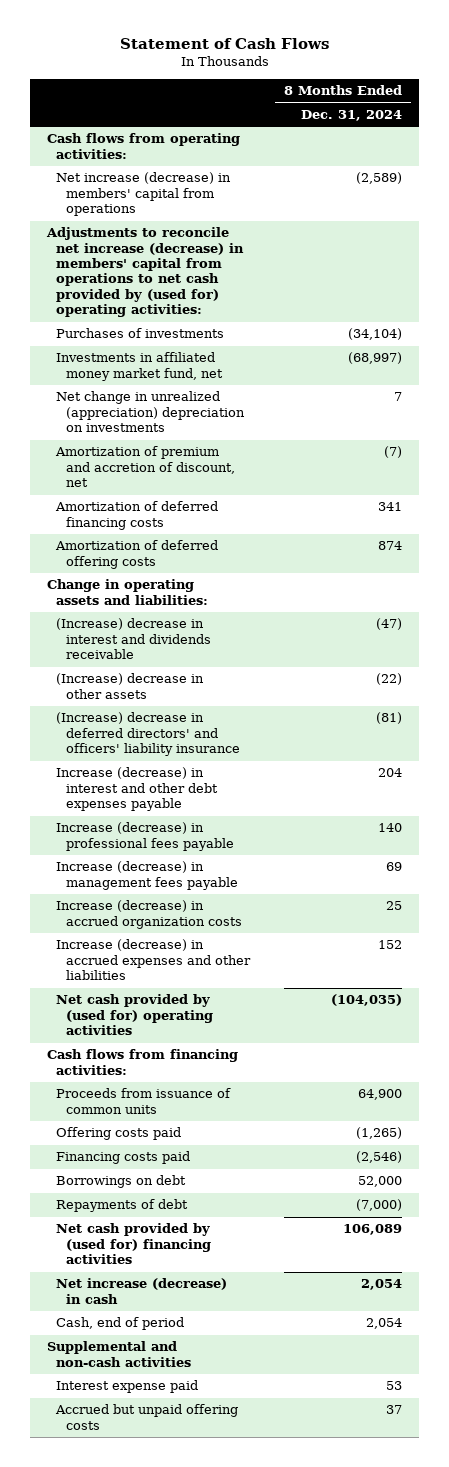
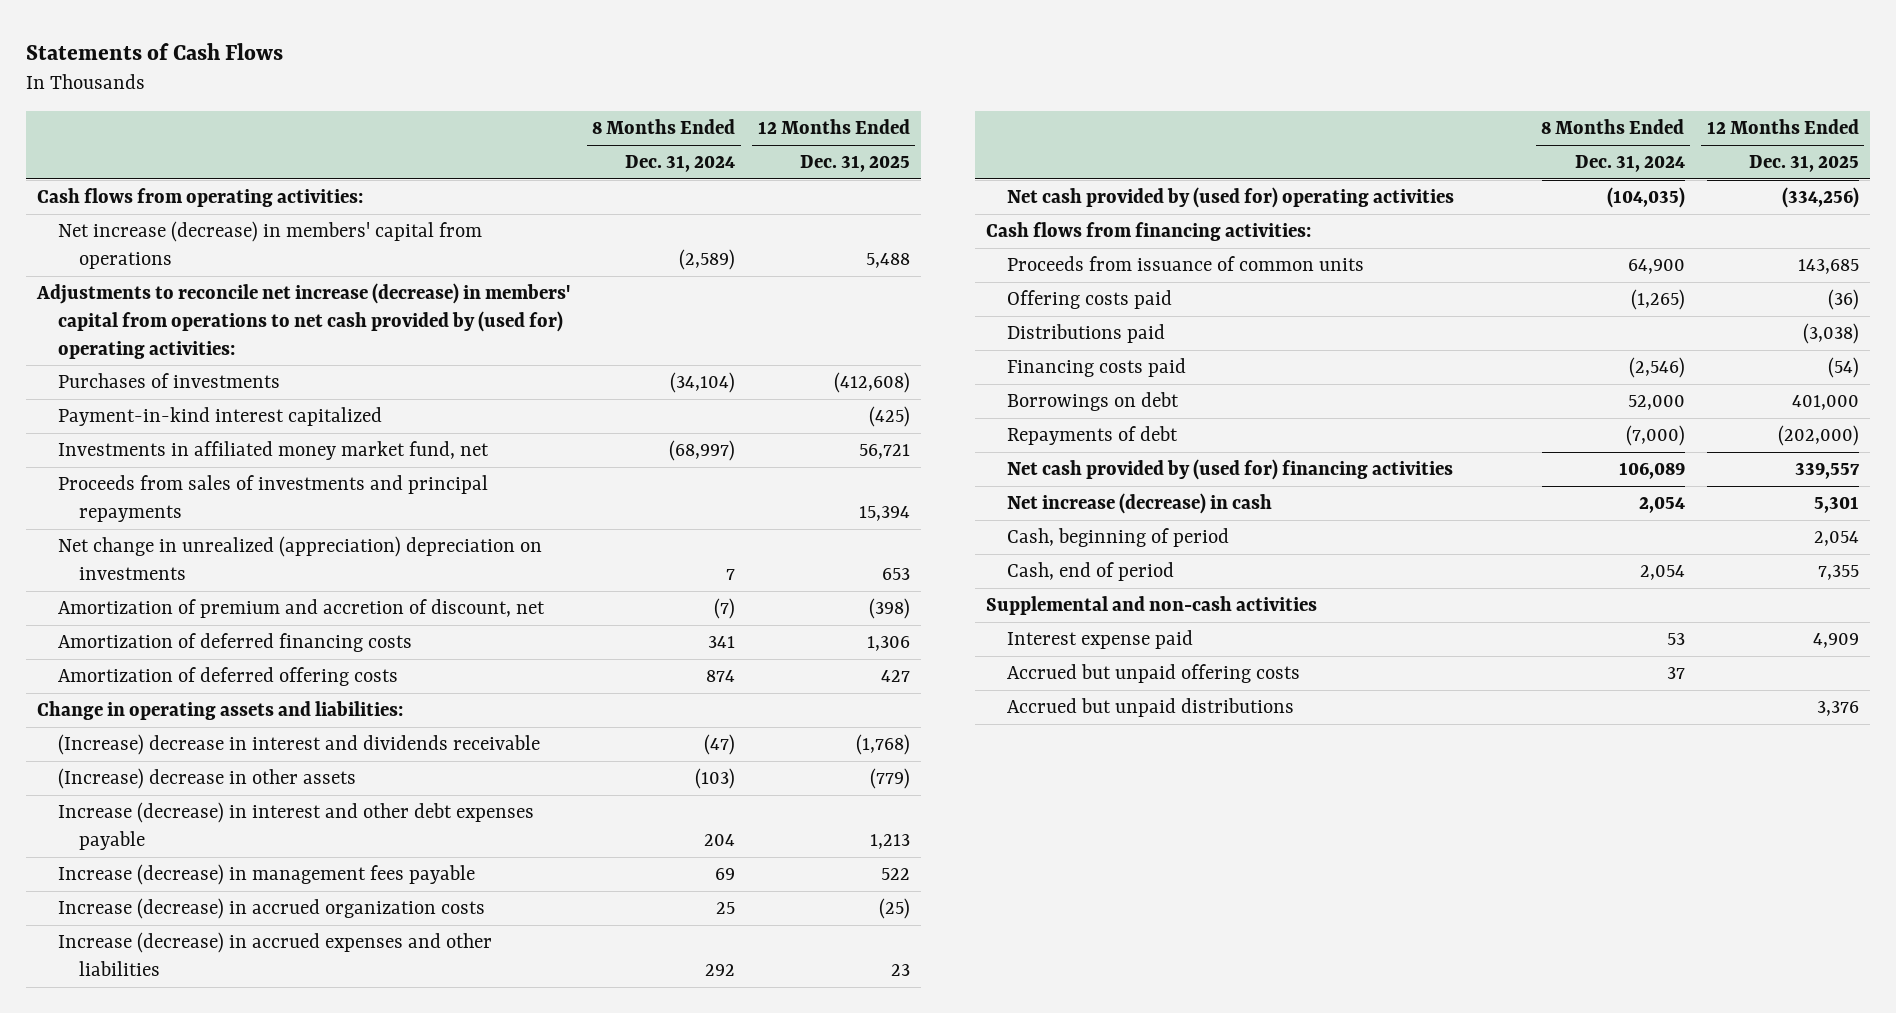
- Statement of Cash Flows
+ Statements of Cash Flows
- | 8 Months Ended Dec. 31, 2024
+ | 8 Months Ended Dec. 31, 2024 | 12 Months Ended Dec. 31, 2025
+ Payment-in-kind interest capitalized | | (425)
+ Proceeds from sales of investments and principal repayments | | 15,394
- (Increase) decrease in other assets | (22)
- (Increase) decrease in deferred directors' and officers' liability insurance | (81)
+ (Increase) decrease in other assets | (103) | (779)
- Increase (decrease) in professional fees payable | 140
- Increase (decrease) in accrued expenses and other liabilities | 152
+ Increase (decrease) in accrued expenses and other liabilities | 292 | 23
+ Distributions paid | | (3,038)
+ Cash, beginning of period | | 2,054
+ Accrued but unpaid distributions | | 3,376

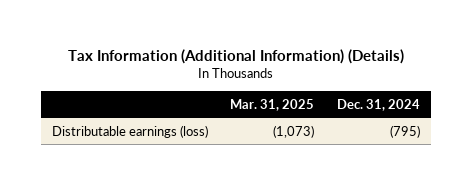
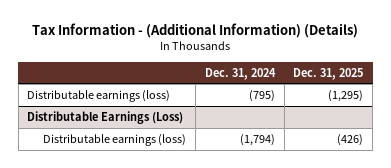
- Tax Information (Additional Information) (Details)
+ Tax Information - (Additional Information) (Details)
- | Mar. 31, 2025 | Dec. 31, 2024
+ | Dec. 31, 2024 | Dec. 31, 2025
+ Distributable Earnings (Loss)
+ Distributable earnings (loss) | (1,794) | (426)

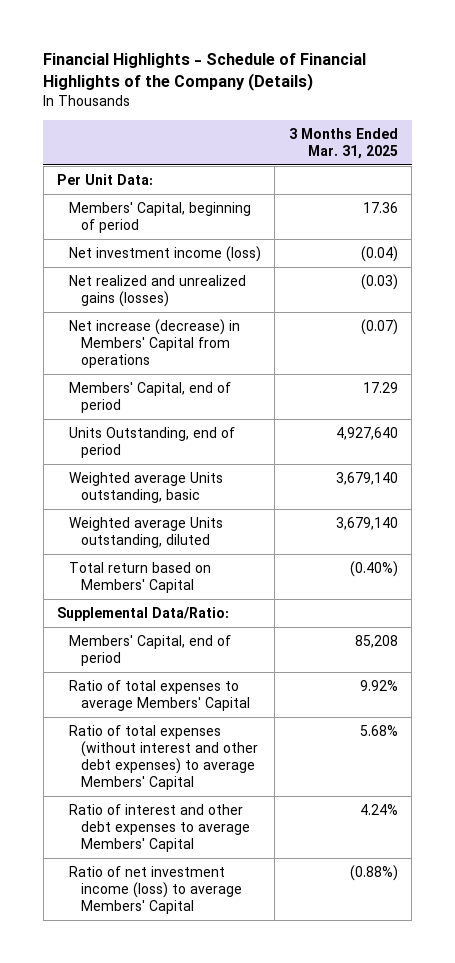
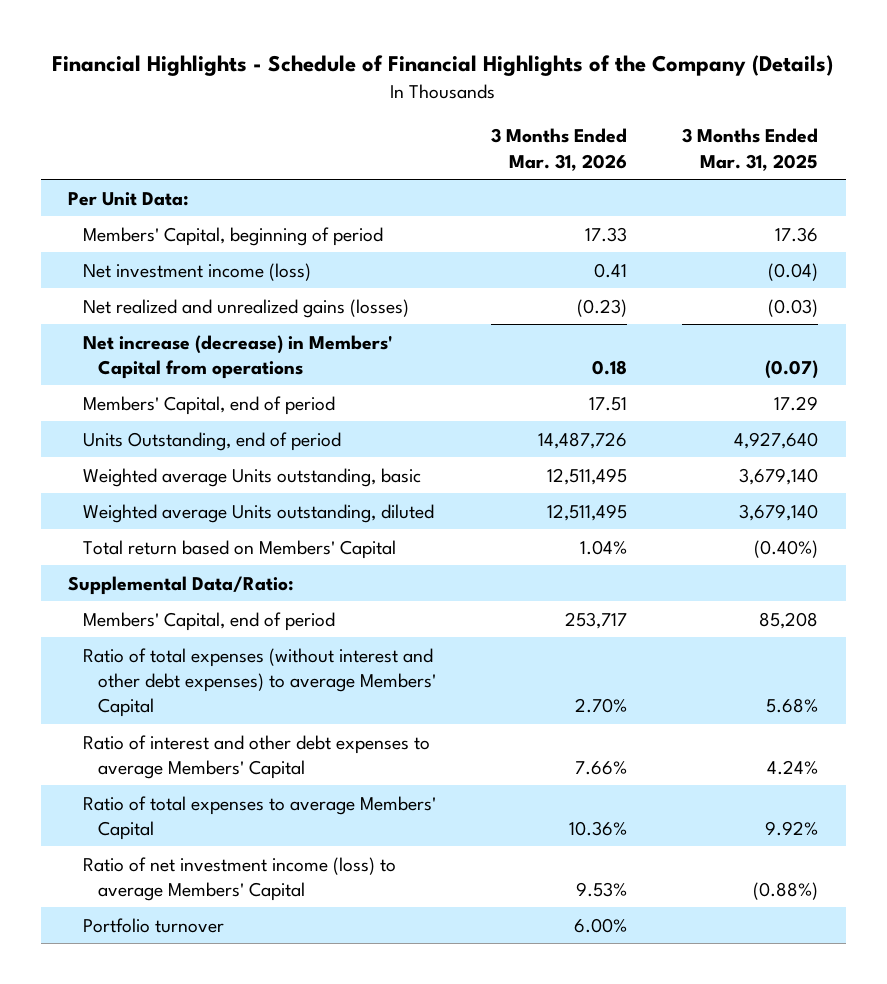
- | 3 Months Ended Mar. 31, 2025
+ | 3 Months Ended Mar. 31, 2026 | 3 Months Ended Mar. 31, 2025
moved down: Ratio of total expenses to average Members' Capital | 10.36% | 9.92%
+ Portfolio turnover | 6.00% |

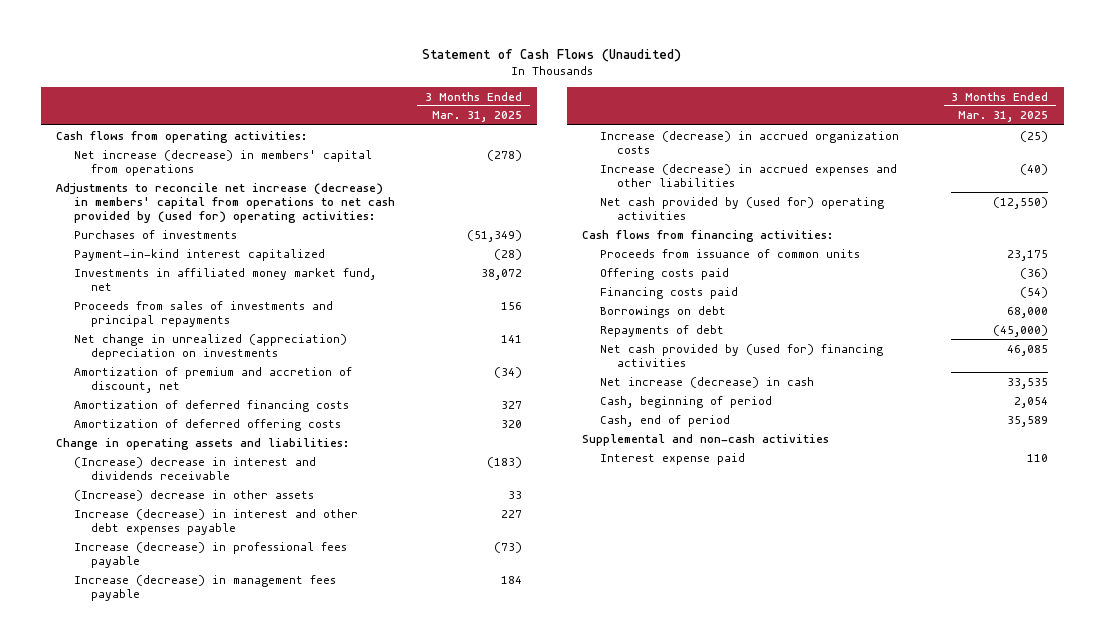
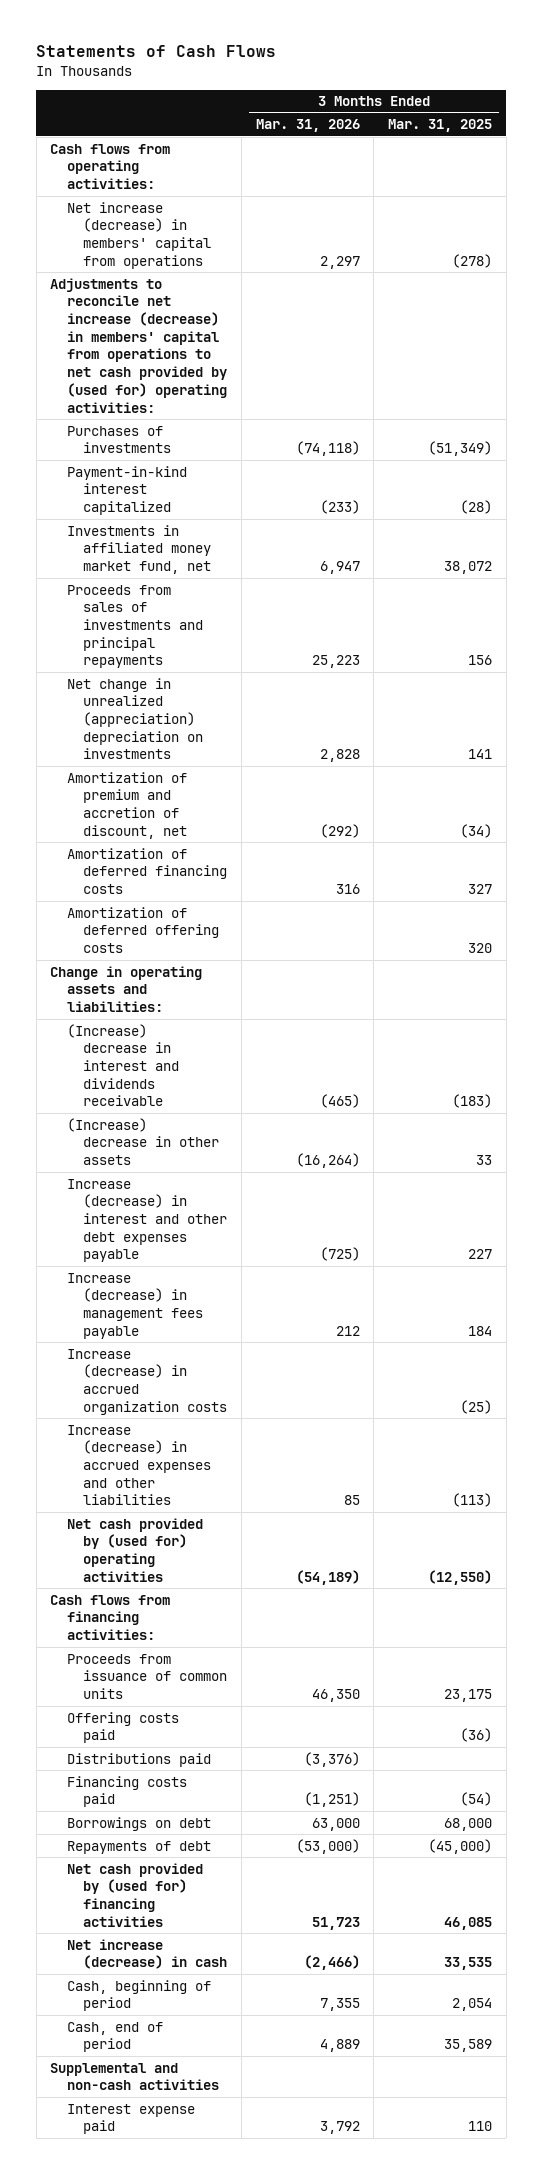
- Statement of Cash Flows (Unaudited)
+ Statements of Cash Flows
- | 3 Months Ended Mar. 31, 2025
+ | 3 Months Ended Mar. 31, 2026 | 3 Months Ended Mar. 31, 2025
- Increase (decrease) in professional fees payable | (73)
- Increase (decrease) in accrued expenses and other liabilities | (40)
+ Increase (decrease) in accrued expenses and other liabilities | 85 | (113)
+ Distributions paid | (3,376) |

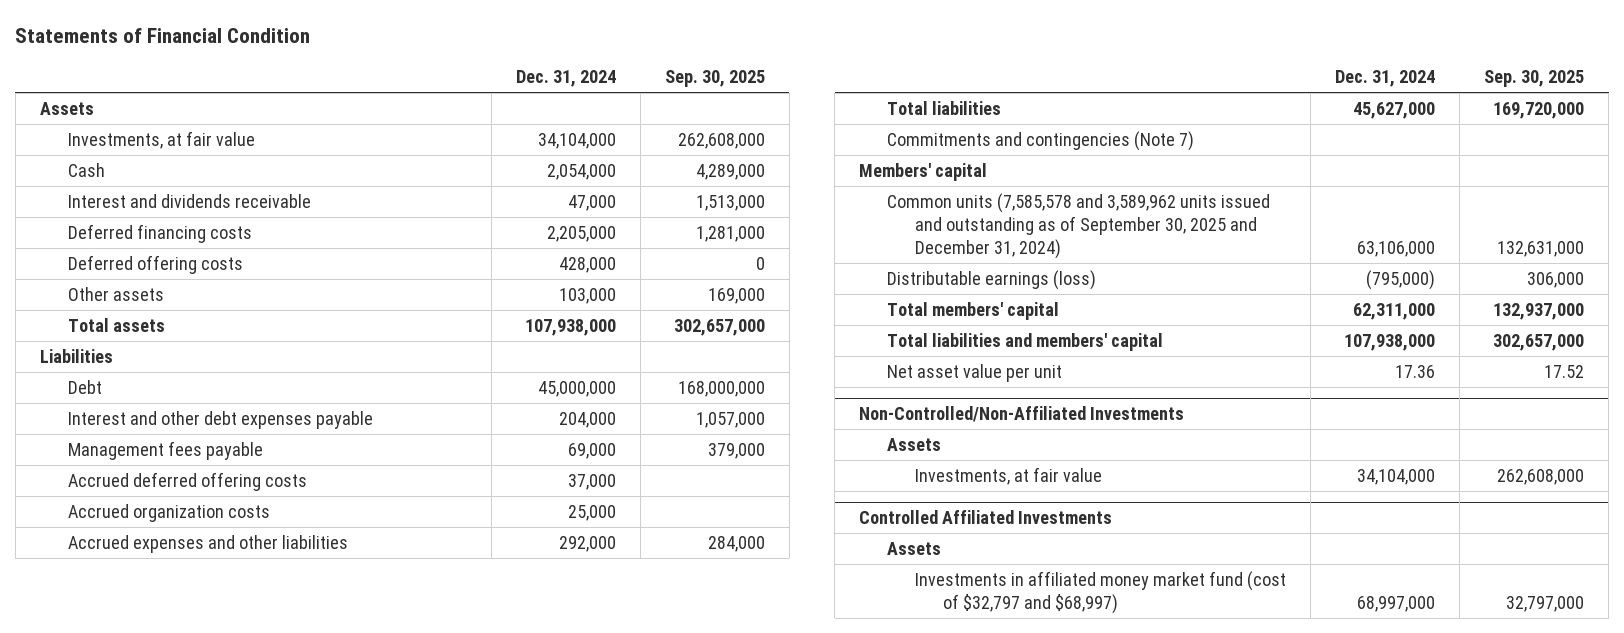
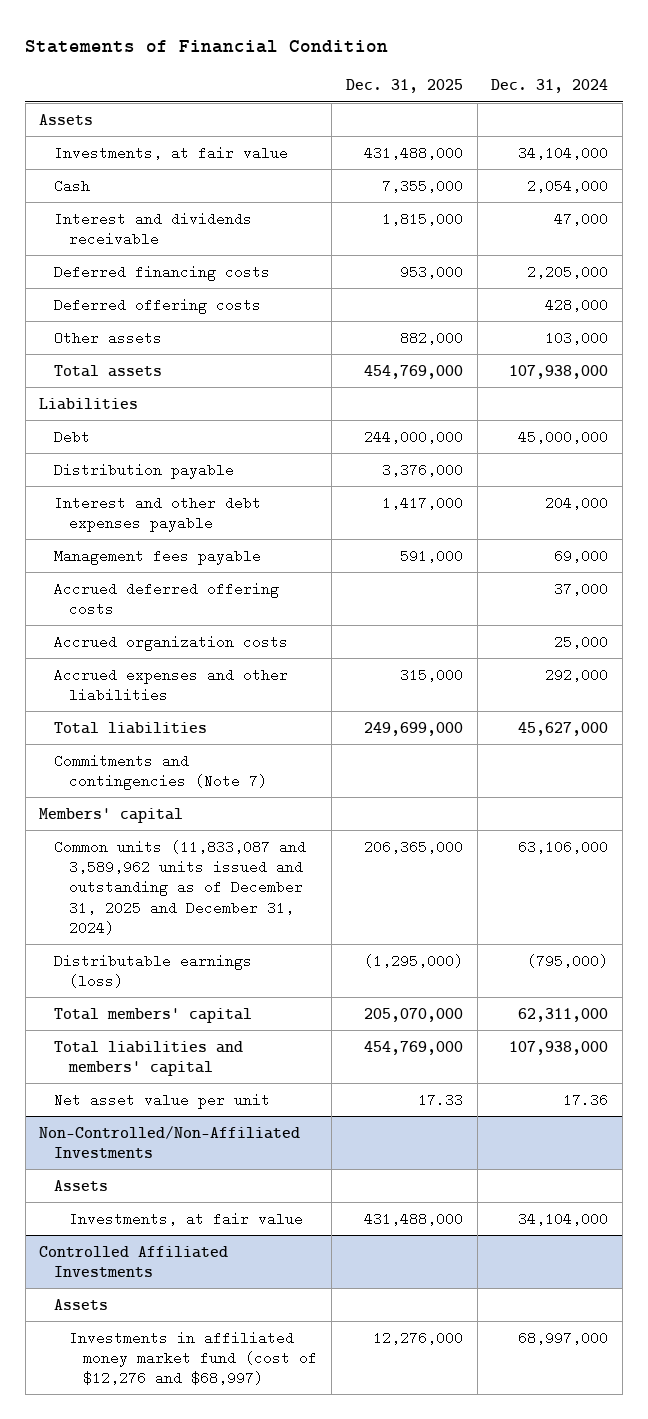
- | Dec. 31, 2024 | Sep. 30, 2025
+ | Dec. 31, 2025 | Dec. 31, 2024
+ Distribution payable | 3,376,000 |
- Common units (7,585,578 and 3,589,962 units issued and outstanding as of September 30, 2025 and December 31, 2024) | 63,106,000 | 132,631,000
+ Common units (11,833,087 and 3,589,962 units issued and outstanding as of December 31, 2025 and December 31, 2024) | 206,365,000 | 63,106,000
@ Controlled Affiliated Investments
- Investments in affiliated money market fund (cost of $32,797 and $68,997) | 68,997,000 | 32,797,000
+ Investments in affiliated money market fund (cost of $12,276 and $68,997) | 12,276,000 | 68,997,000

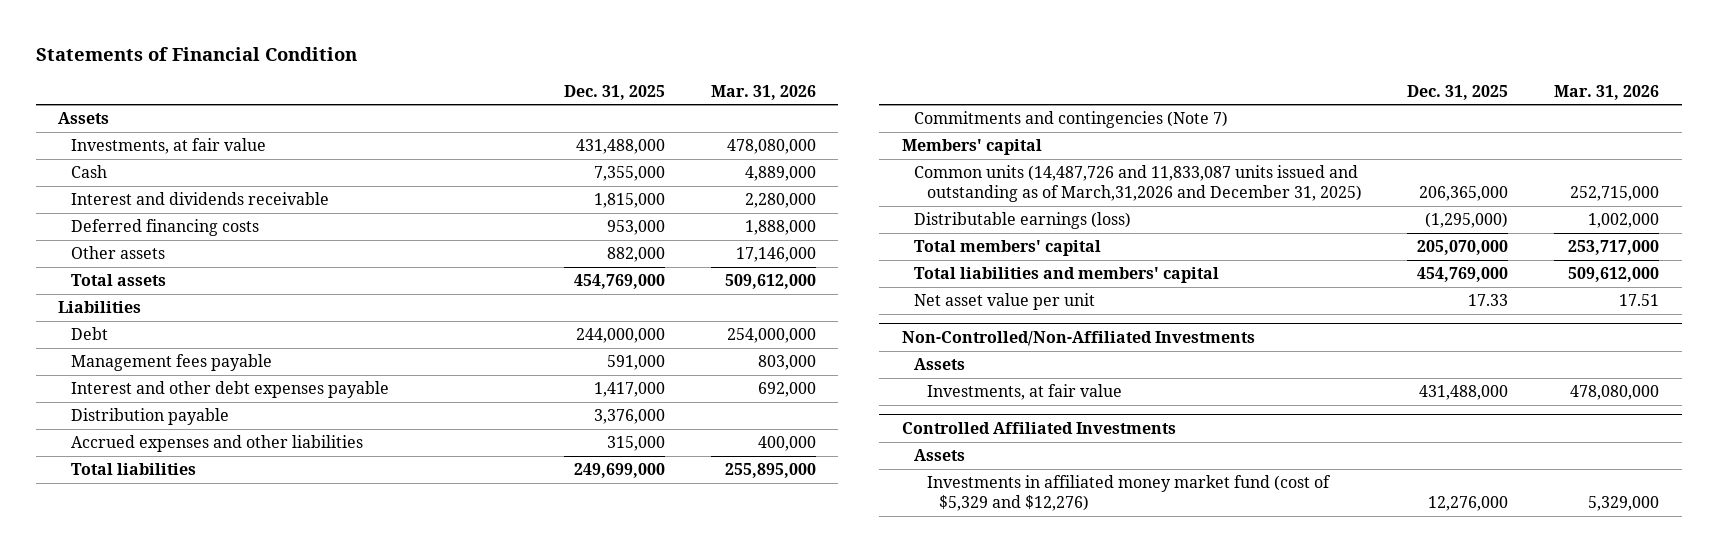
- | Dec. 31, 2025 | Dec. 31, 2024
+ | Dec. 31, 2025 | Mar. 31, 2026
- Deferred offering costs | | 428,000
- Accrued deferred offering costs | | 37,000
- Accrued organization costs | | 25,000
moved down: Interest and other debt expenses payable | 1,417,000 | 692,000
moved down: Distribution payable | 3,376,000 |
- Common units (11,833,087 and 3,589,962 units issued and outstanding as of December 31, 2025 and December 31, 2024) | 206,365,000 | 63,106,000
+ Common units (14,487,726 and 11,833,087 units issued and outstanding as of March,31,2026 and December 31, 2025) | 206,365,000 | 252,715,000
@ Controlled Affiliated Investments
- Investments in affiliated money market fund (cost of $12,276 and $68,997) | 12,276,000 | 68,997,000
+ Investments in affiliated money market fund (cost of $5,329 and $12,276) | 12,276,000 | 5,329,000

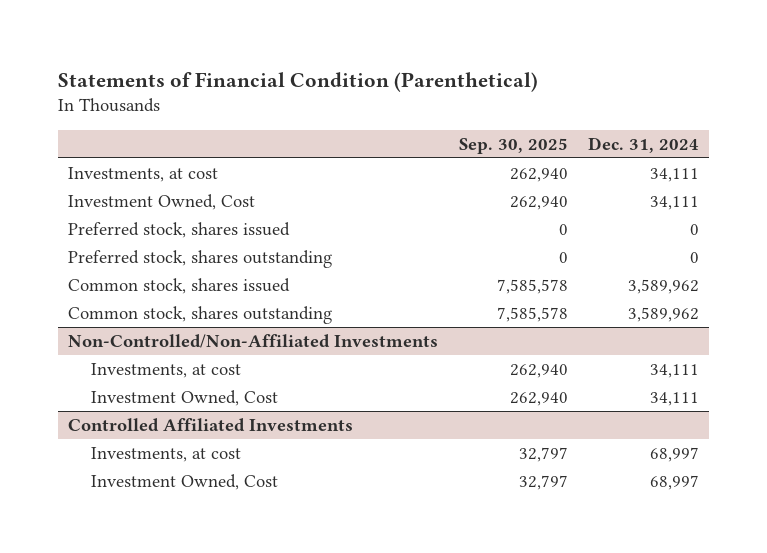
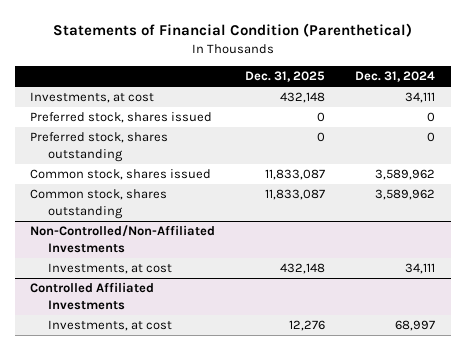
- | Sep. 30, 2025 | Dec. 31, 2024
+ | Dec. 31, 2025 | Dec. 31, 2024
- Investment Owned, Cost | 262,940 | 34,111
@ Non-Controlled/Non-Affiliated Investments
- Investment Owned, Cost | 262,940 | 34,111
@ Controlled Affiliated Investments
- Investment Owned, Cost | 32,797 | 68,997

